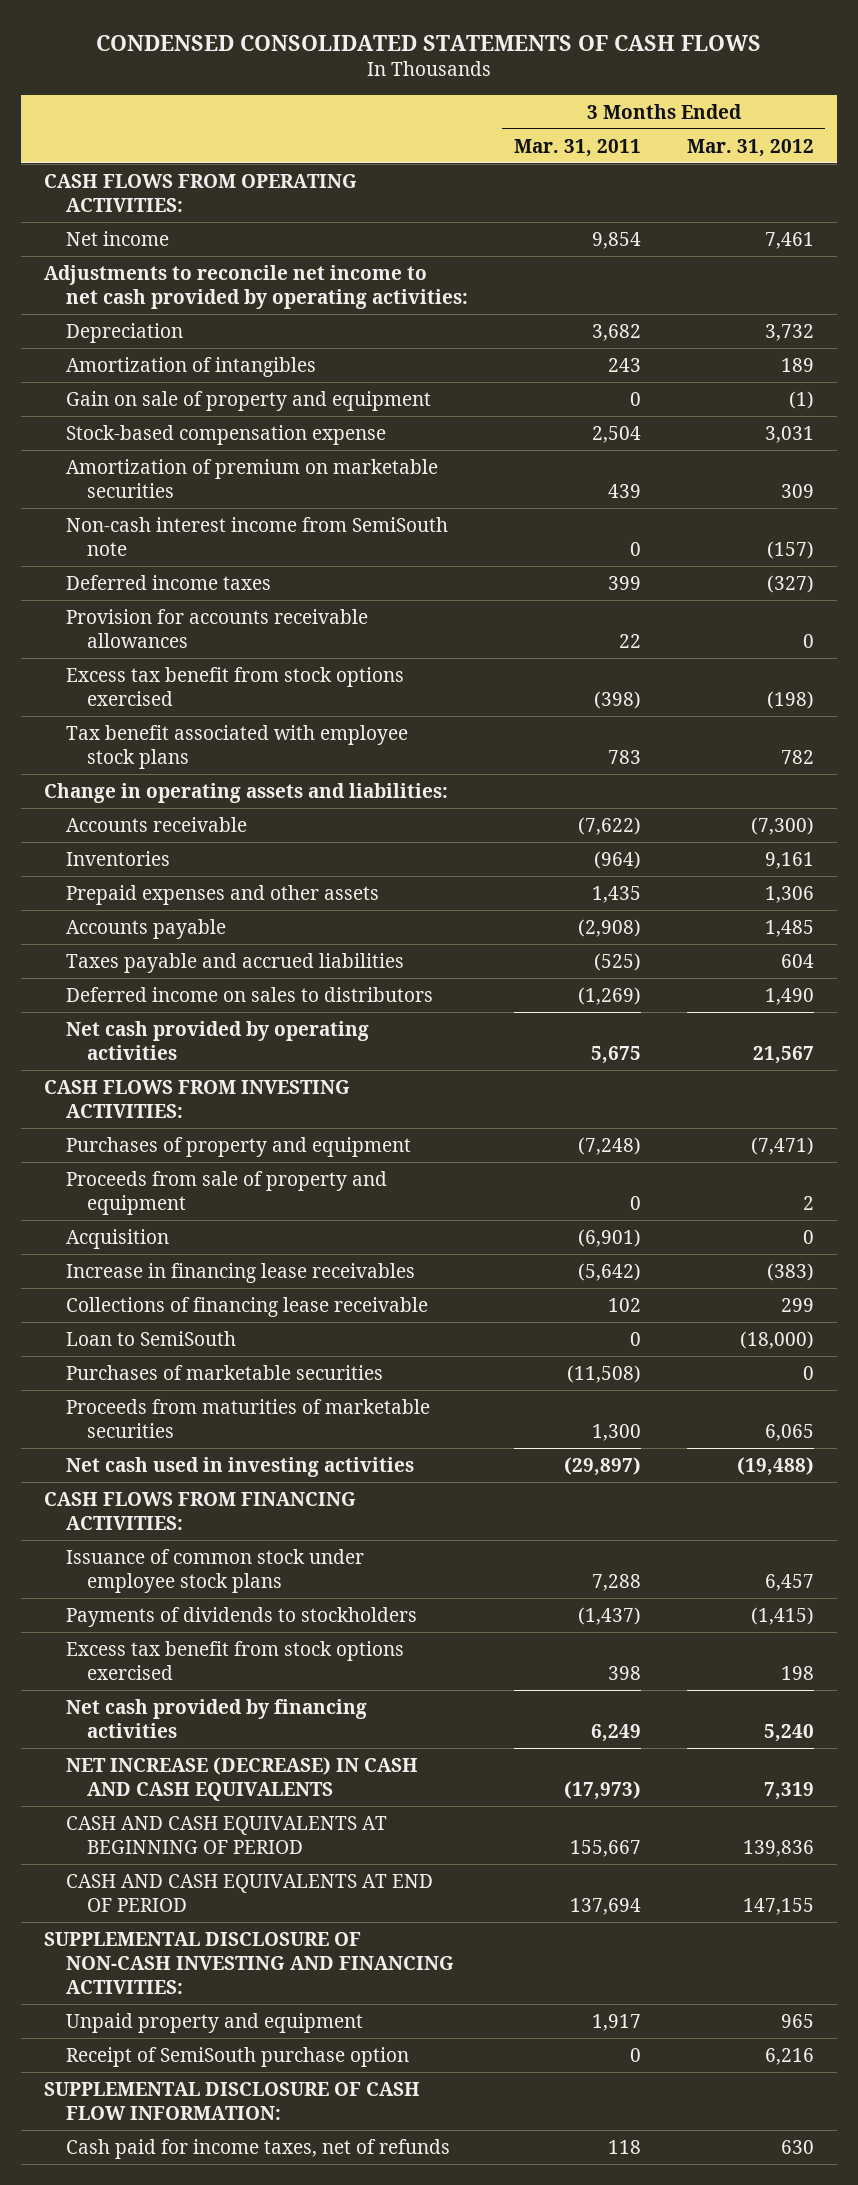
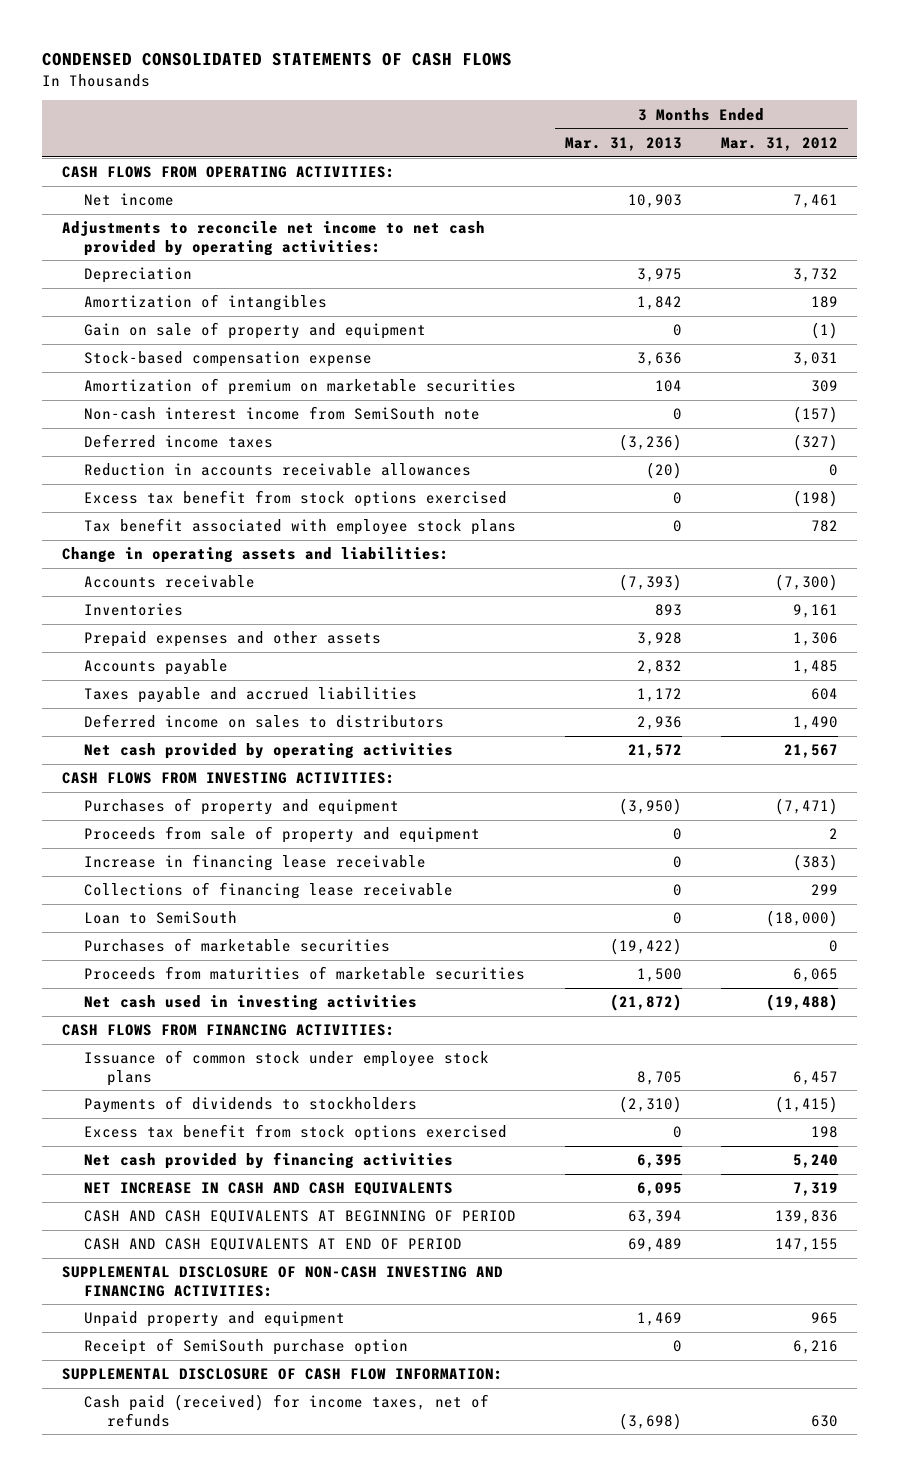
- | 3 Months Ended Mar. 31, 2011 | 3 Months Ended Mar. 31, 2012
+ | 3 Months Ended Mar. 31, 2013 | 3 Months Ended Mar. 31, 2012
- Provision for accounts receivable allowances | 22 | 0
+ Reduction in accounts receivable allowances | (20) | 0
- Acquisition | (6,901) | 0
- Increase in financing lease receivables | (5,642) | (383)
+ Increase in financing lease receivable | 0 | (383)
- NET INCREASE (DECREASE) IN CASH AND CASH EQUIVALENTS | (17,973) | 7,319
+ NET INCREASE IN CASH AND CASH EQUIVALENTS | 6,095 | 7,319
- Cash paid for income taxes, net of refunds | 118 | 630
+ Cash paid (received) for income taxes, net of refunds | (3,698) | 630

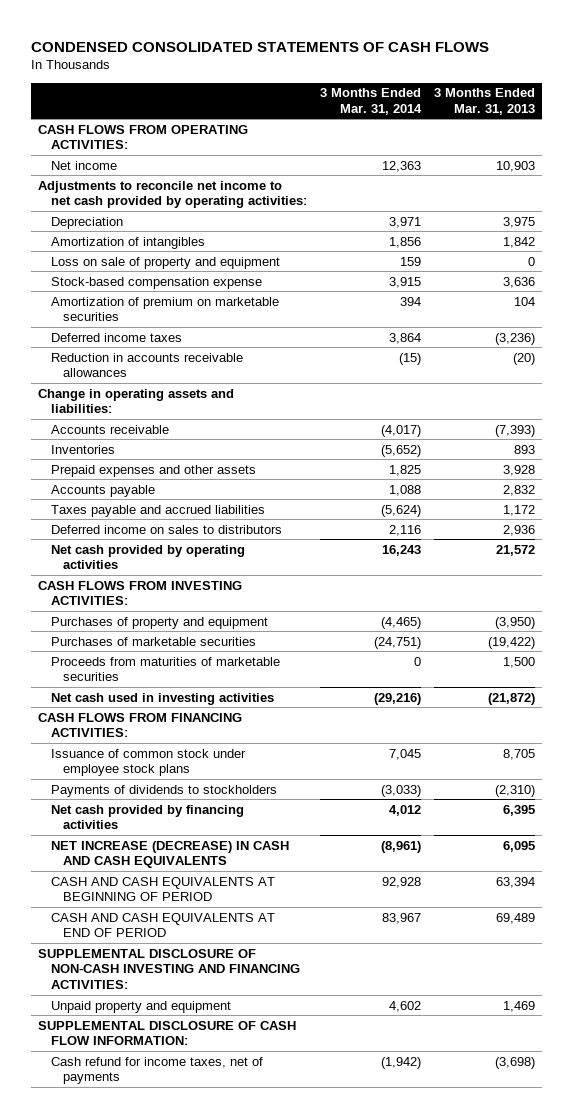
- | 3 Months Ended Mar. 31, 2013 | 3 Months Ended Mar. 31, 2012
+ | 3 Months Ended Mar. 31, 2014 | 3 Months Ended Mar. 31, 2013
- Gain on sale of property and equipment | 0 | (1)
+ Loss on sale of property and equipment | 159 | 0
- Non-cash interest income from SemiSouth note | 0 | (157)
- Excess tax benefit from stock options exercised | 0 | (198)
- Tax benefit associated with employee stock plans | 0 | 782
- Proceeds from sale of property and equipment | 0 | 2
- Increase in financing lease receivable | 0 | (383)
- Collections of financing lease receivable | 0 | 299
- Loan to SemiSouth | 0 | (18,000)
- Excess tax benefit from stock options exercised | 0 | 198
- NET INCREASE IN CASH AND CASH EQUIVALENTS | 6,095 | 7,319
+ NET INCREASE (DECREASE) IN CASH AND CASH EQUIVALENTS | (8,961) | 6,095
- Receipt of SemiSouth purchase option | 0 | 6,216
- Cash paid (received) for income taxes, net of refunds | (3,698) | 630
+ Cash refund for income taxes, net of payments | (1,942) | (3,698)

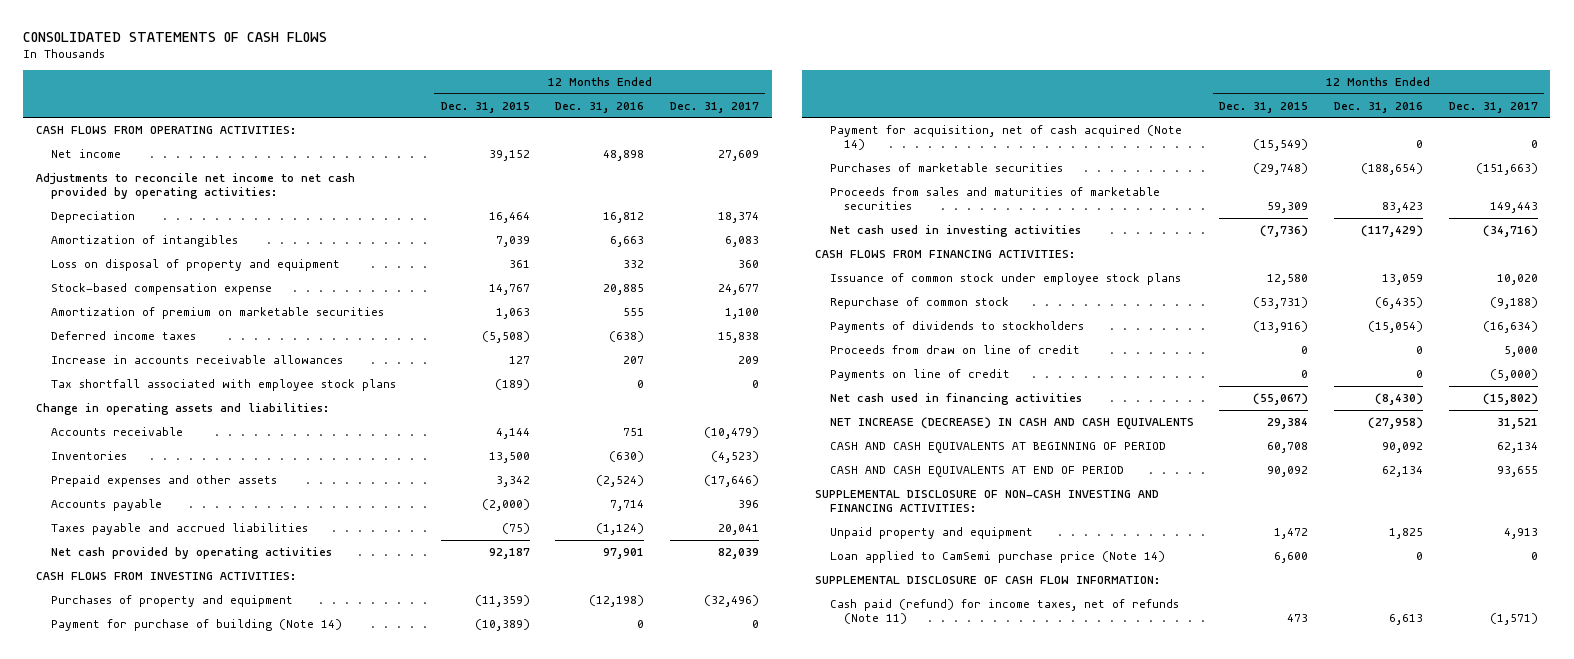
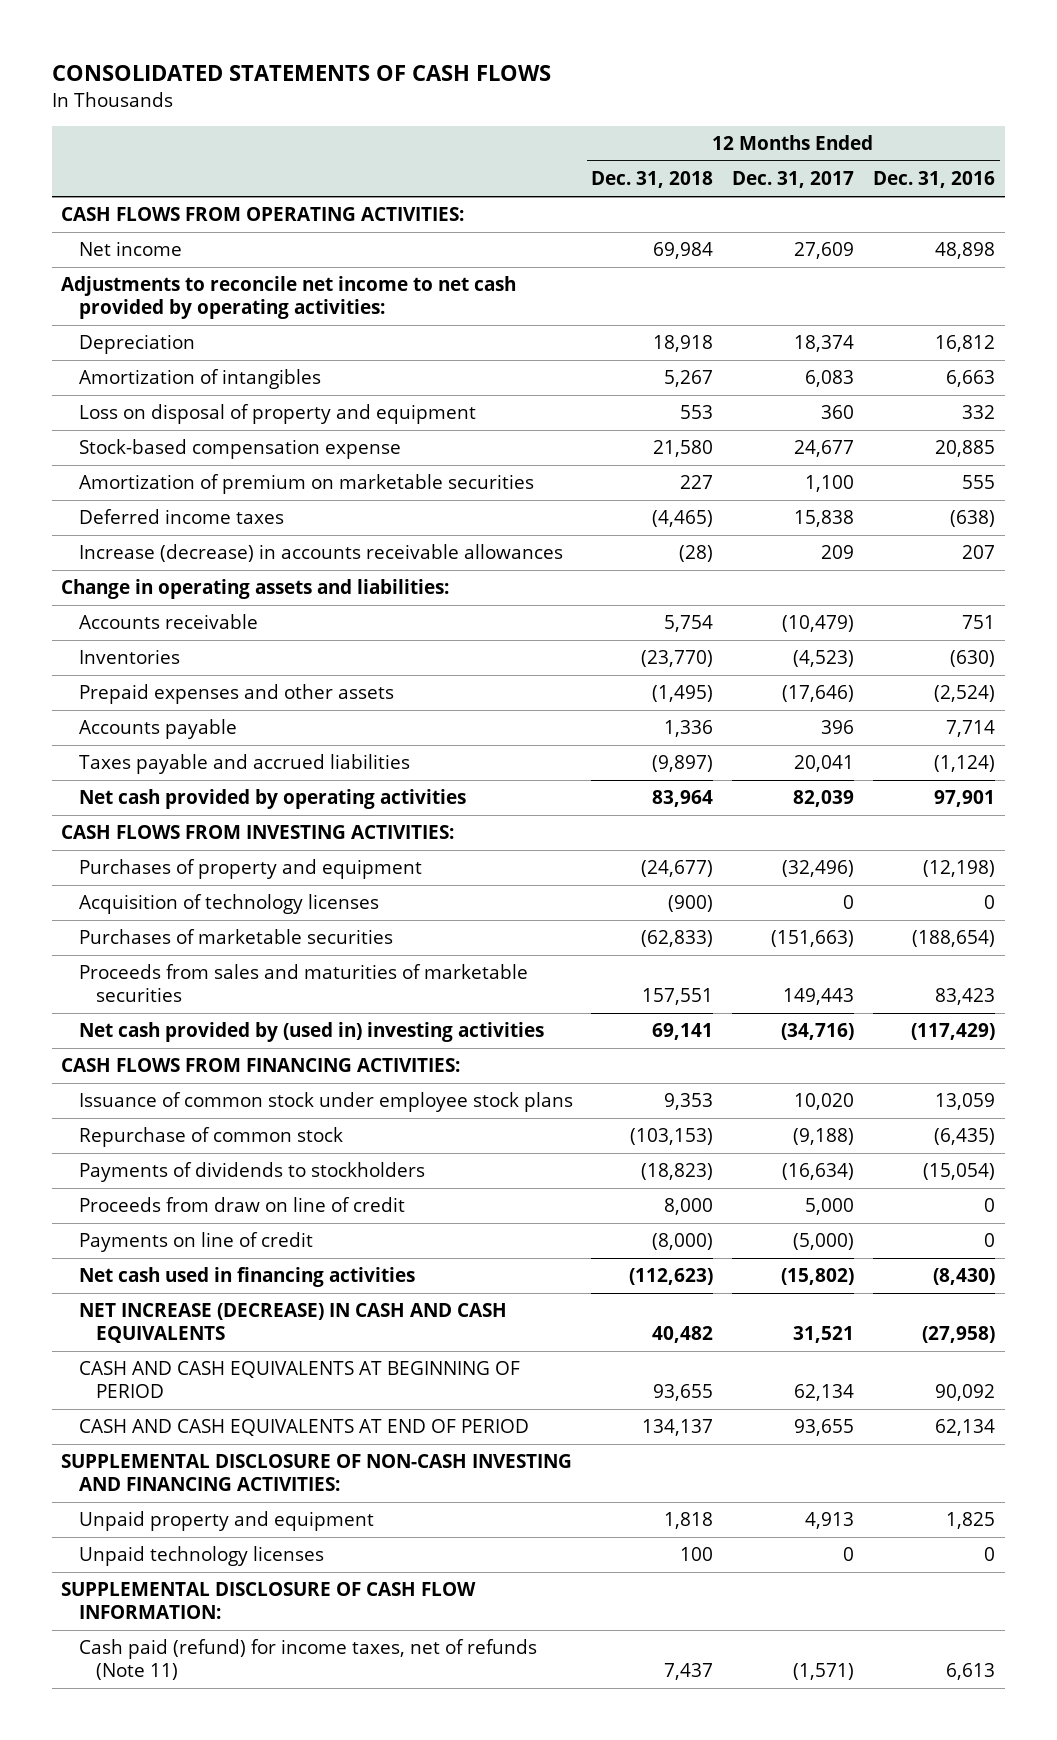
- | 12 Months Ended Dec. 31, 2015 | 12 Months Ended Dec. 31, 2016 | 12 Months Ended Dec. 31, 2017
+ | 12 Months Ended Dec. 31, 2018 | 12 Months Ended Dec. 31, 2017 | 12 Months Ended Dec. 31, 2016
- Increase in accounts receivable allowances | 127 | 207 | 209
- Tax shortfall associated with employee stock plans | (189) | 0 | 0
+ Increase (decrease) in accounts receivable allowances | (28) | 209 | 207
- Payment for purchase of building (Note 14) | (10,389) | 0 | 0
- Payment for acquisition, net of cash acquired (Note 14) | (15,549) | 0 | 0
+ Acquisition of technology licenses | (900) | 0 | 0
- Net cash used in investing activities | (7,736) | (117,429) | (34,716)
+ Net cash provided by (used in) investing activities | 69,141 | (34,716) | (117,429)
- Loan applied to CamSemi purchase price (Note 14) | 6,600 | 0 | 0
+ Unpaid technology licenses | 100 | 0 | 0

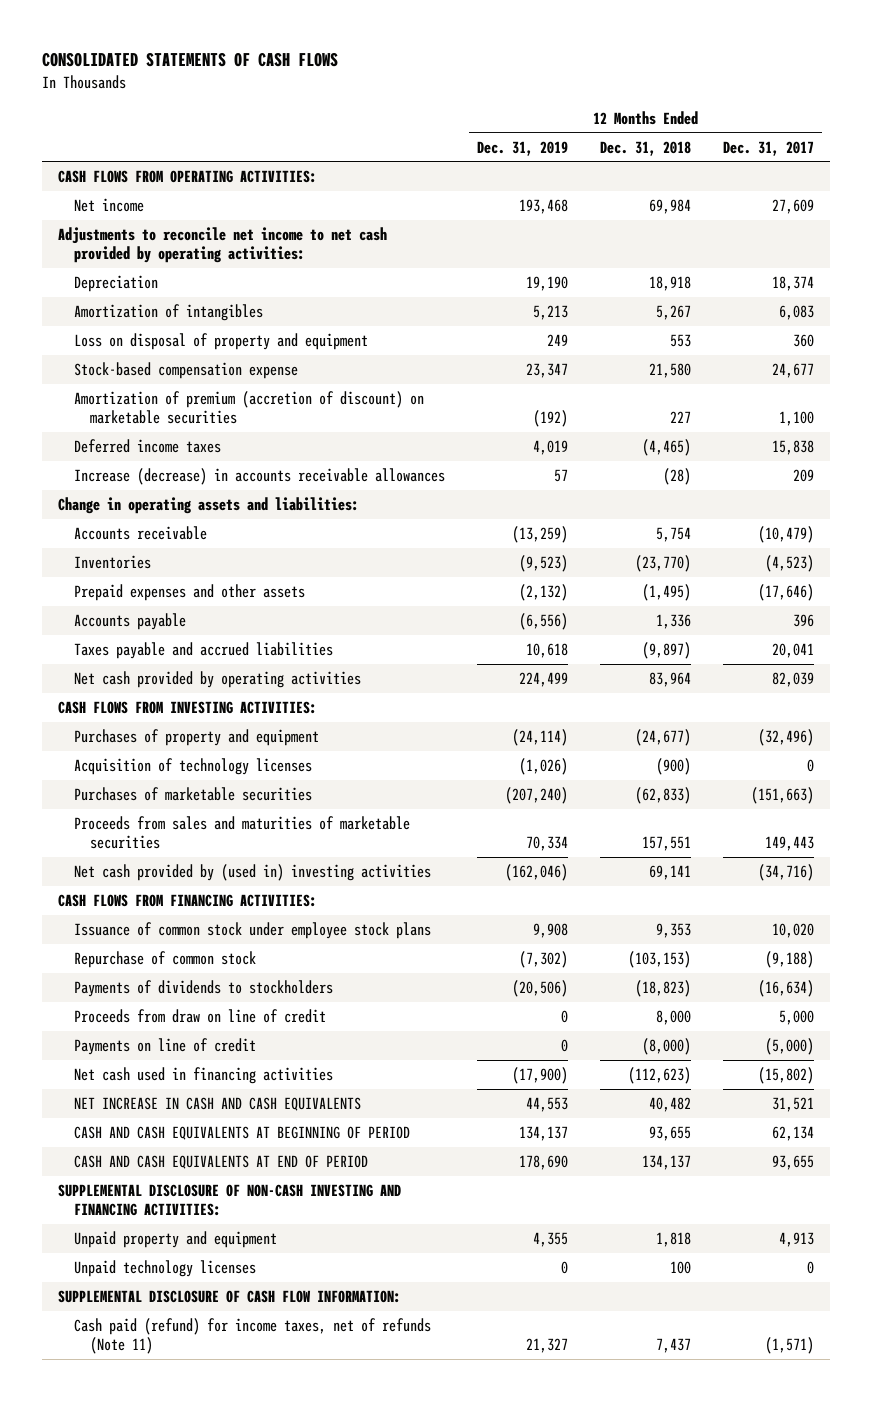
- | 12 Months Ended Dec. 31, 2018 | 12 Months Ended Dec. 31, 2017 | 12 Months Ended Dec. 31, 2016
+ | 12 Months Ended Dec. 31, 2019 | 12 Months Ended Dec. 31, 2018 | 12 Months Ended Dec. 31, 2017
- Amortization of premium on marketable securities | 227 | 1,100 | 555
+ Amortization of premium (accretion of discount) on marketable securities | (192) | 227 | 1,100
- NET INCREASE (DECREASE) IN CASH AND CASH EQUIVALENTS | 40,482 | 31,521 | (27,958)
+ NET INCREASE IN CASH AND CASH EQUIVALENTS | 44,553 | 40,482 | 31,521

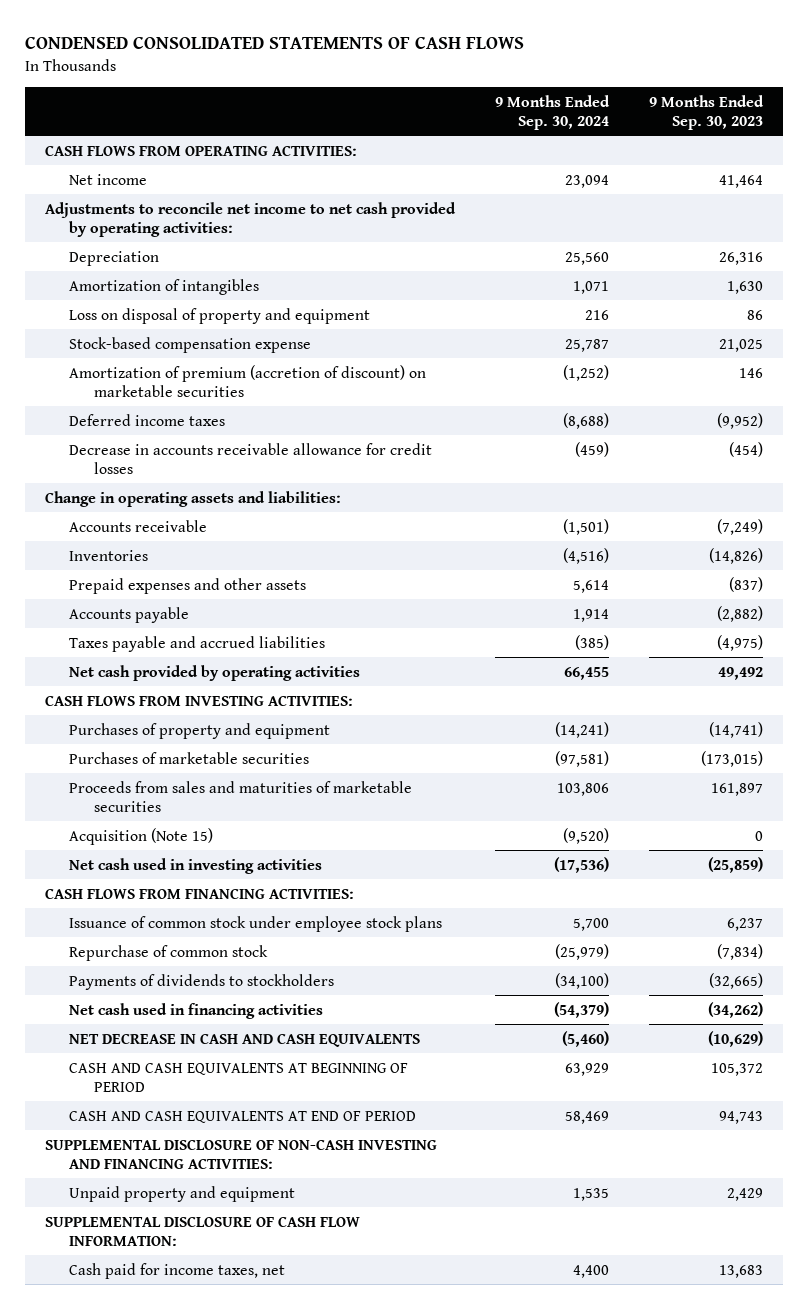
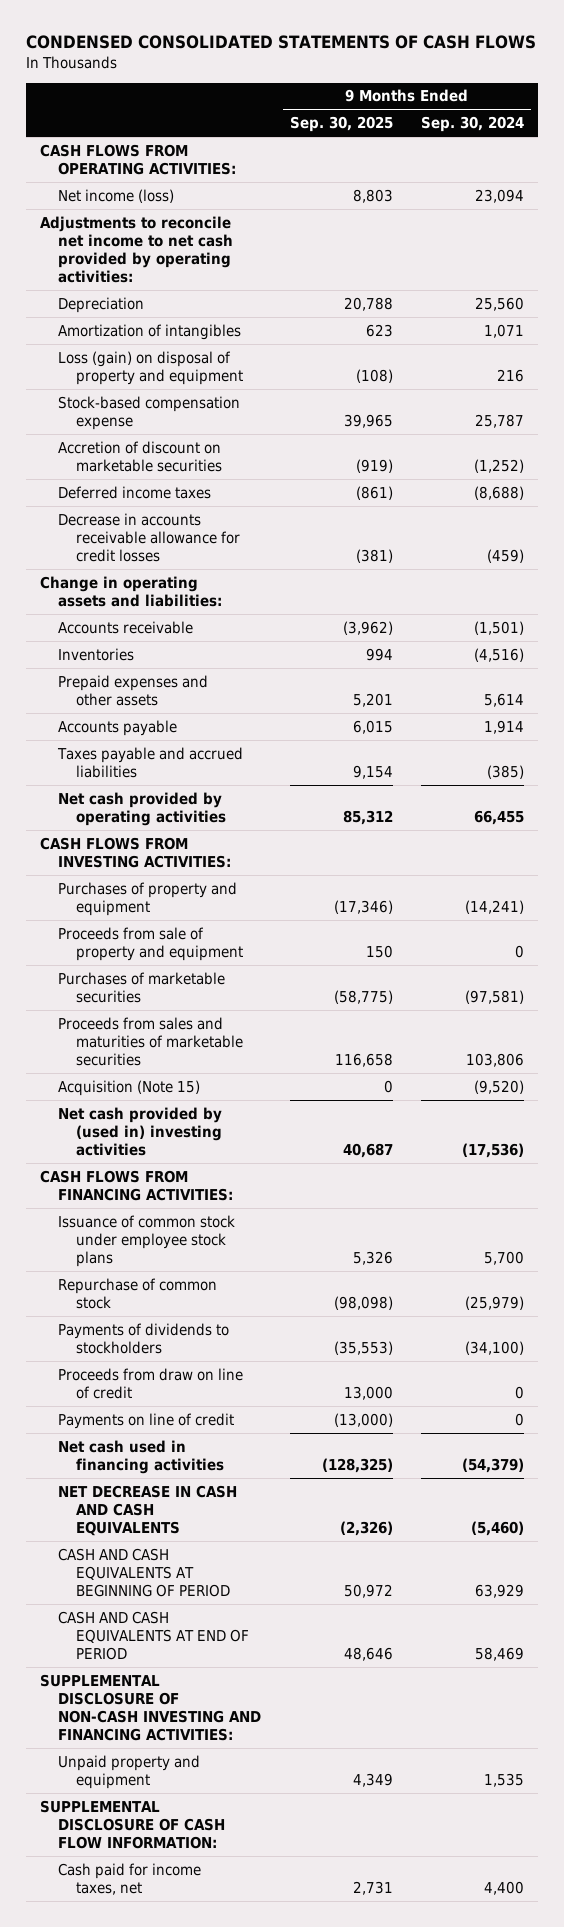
- | 9 Months Ended Sep. 30, 2024 | 9 Months Ended Sep. 30, 2023
+ | 9 Months Ended Sep. 30, 2025 | 9 Months Ended Sep. 30, 2024
- Net income | 23,094 | 41,464
+ Net income (loss) | 8,803 | 23,094
- Loss on disposal of property and equipment | 216 | 86
+ Loss (gain) on disposal of property and equipment | (108) | 216
- Amortization of premium (accretion of discount) on marketable securities | (1,252) | 146
+ Accretion of discount on marketable securities | (919) | (1,252)
+ Proceeds from sale of property and equipment | 150 | 0
- Net cash used in investing activities | (17,536) | (25,859)
+ Net cash provided by (used in) investing activities | 40,687 | (17,536)
+ Proceeds from draw on line of credit | 13,000 | 0
+ Payments on line of credit | (13,000) | 0

